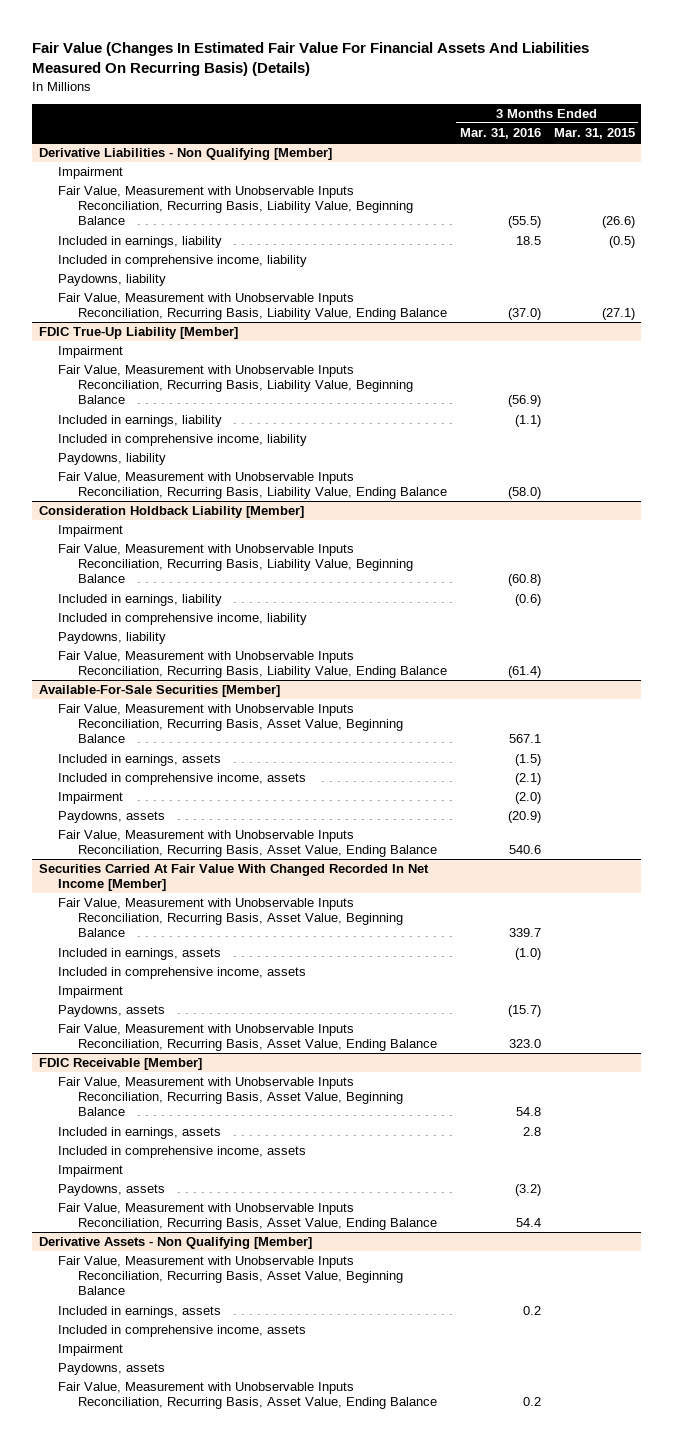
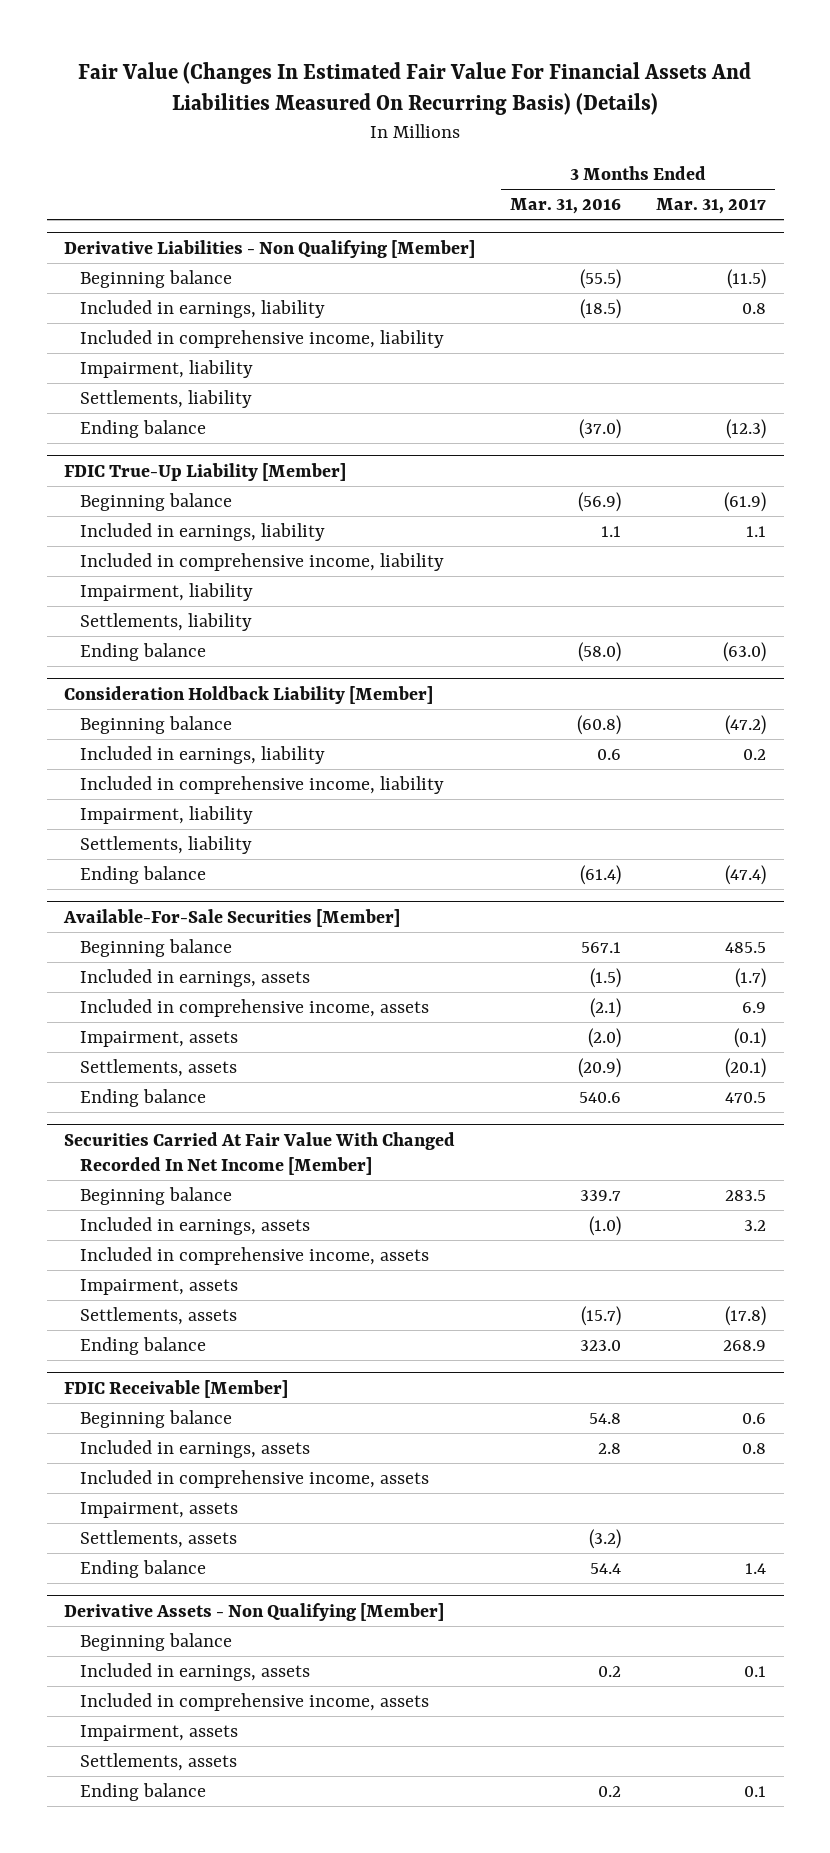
- | 3 Months Ended Mar. 31, 2016 | 3 Months Ended Mar. 31, 2015
+ | 3 Months Ended Mar. 31, 2016 | 3 Months Ended Mar. 31, 2017
@ Derivative Liabilities - Non Qualifying [Member]
- Impairment
- Fair Value, Measurement with Unobservable Inputs Reconciliation, Recurring Basis, Liability Value, Beginning Balance | (55.5) | (26.6)
- Included in earnings, liability | 18.5 | (0.5)
+ Beginning balance | (55.5) | (11.5)
+ Included in earnings, liability | (18.5) | 0.8
- Paydowns, liability
- Fair Value, Measurement with Unobservable Inputs Reconciliation, Recurring Basis, Liability Value, Ending Balance | (37.0) | (27.1)
+ Impairment, liability
+ Settlements, liability
+ Ending balance | (37.0) | (12.3)
@ FDIC True-Up Liability [Member]
- Impairment
- Fair Value, Measurement with Unobservable Inputs Reconciliation, Recurring Basis, Liability Value, Beginning Balance | (56.9) |
- Included in earnings, liability | (1.1) |
+ Beginning balance | (56.9) | (61.9)
+ Included in earnings, liability | 1.1 | 1.1
- Paydowns, liability
- Fair Value, Measurement with Unobservable Inputs Reconciliation, Recurring Basis, Liability Value, Ending Balance | (58.0) |
+ Impairment, liability
+ Settlements, liability
+ Ending balance | (58.0) | (63.0)
@ Consideration Holdback Liability [Member]
- Impairment
- Fair Value, Measurement with Unobservable Inputs Reconciliation, Recurring Basis, Liability Value, Beginning Balance | (60.8) |
- Included in earnings, liability | (0.6) |
+ Beginning balance | (60.8) | (47.2)
+ Included in earnings, liability | 0.6 | 0.2
- Paydowns, liability
- Fair Value, Measurement with Unobservable Inputs Reconciliation, Recurring Basis, Liability Value, Ending Balance | (61.4) |
+ Impairment, liability
+ Settlements, liability
+ Ending balance | (61.4) | (47.4)
@ Available-For-Sale Securities [Member]
- Fair Value, Measurement with Unobservable Inputs Reconciliation, Recurring Basis, Asset Value, Beginning Balance | 567.1 |
+ Beginning balance | 567.1 | 485.5
- Impairment | (2.0) |
- Paydowns, assets | (20.9) |
- Fair Value, Measurement with Unobservable Inputs Reconciliation, Recurring Basis, Asset Value, Ending Balance | 540.6 |
+ Impairment, assets | (2.0) | (0.1)
+ Settlements, assets | (20.9) | (20.1)
+ Ending balance | 540.6 | 470.5
@ Securities Carried At Fair Value With Changed Recorded In Net Income [Member]
- Fair Value, Measurement with Unobservable Inputs Reconciliation, Recurring Basis, Asset Value, Beginning Balance | 339.7 |
+ Beginning balance | 339.7 | 283.5
- Impairment
- Paydowns, assets | (15.7) |
- Fair Value, Measurement with Unobservable Inputs Reconciliation, Recurring Basis, Asset Value, Ending Balance | 323.0 |
+ Impairment, assets
+ Settlements, assets | (15.7) | (17.8)
+ Ending balance | 323.0 | 268.9
@ FDIC Receivable [Member]
- Fair Value, Measurement with Unobservable Inputs Reconciliation, Recurring Basis, Asset Value, Beginning Balance | 54.8 |
+ Beginning balance | 54.8 | 0.6
- Impairment
- Paydowns, assets | (3.2) |
- Fair Value, Measurement with Unobservable Inputs Reconciliation, Recurring Basis, Asset Value, Ending Balance | 54.4 |
+ Impairment, assets
+ Settlements, assets | (3.2) |
+ Ending balance | 54.4 | 1.4
@ Derivative Assets - Non Qualifying [Member]
- Fair Value, Measurement with Unobservable Inputs Reconciliation, Recurring Basis, Asset Value, Beginning Balance
+ Beginning balance
- Impairment
- Paydowns, assets
- Fair Value, Measurement with Unobservable Inputs Reconciliation, Recurring Basis, Asset Value, Ending Balance | 0.2 |
+ Impairment, assets
+ Settlements, assets
+ Ending balance | 0.2 | 0.1

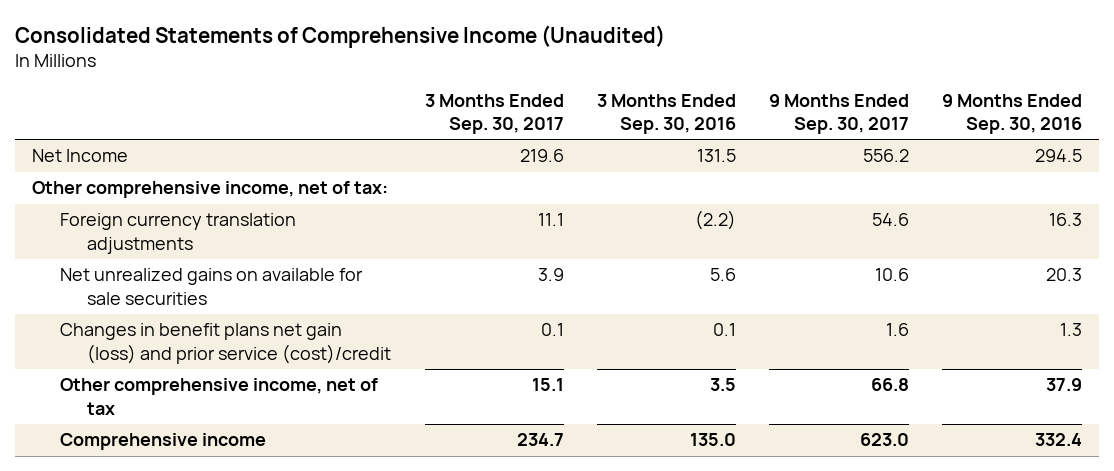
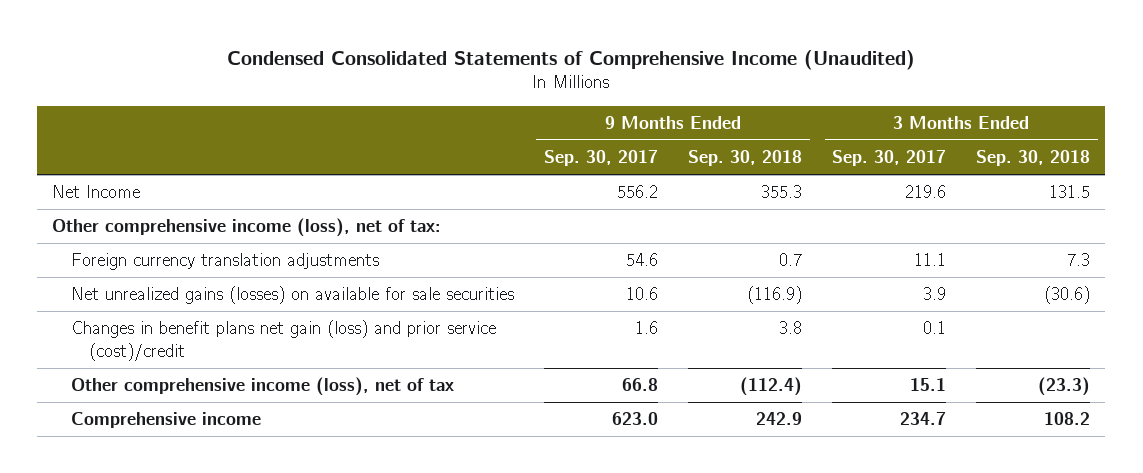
- Consolidated Statements of Comprehensive Income (Unaudited)
+ Condensed Consolidated Statements of Comprehensive Income (Unaudited)
- | 3 Months Ended Sep. 30, 2017 | 3 Months Ended Sep. 30, 2016 | 9 Months Ended Sep. 30, 2017 | 9 Months Ended Sep. 30, 2016
+ | 9 Months Ended Sep. 30, 2017 | 9 Months Ended Sep. 30, 2018 | 3 Months Ended Sep. 30, 2017 | 3 Months Ended Sep. 30, 2018
- Other comprehensive income, net of tax:
+ Other comprehensive income (loss), net of tax:
- Net unrealized gains on available for sale securities | 3.9 | 5.6 | 10.6 | 20.3
+ Net unrealized gains (losses) on available for sale securities | 10.6 | (116.9) | 3.9 | (30.6)
- Other comprehensive income, net of tax | 15.1 | 3.5 | 66.8 | 37.9
+ Other comprehensive income (loss), net of tax | 66.8 | (112.4) | 15.1 | (23.3)

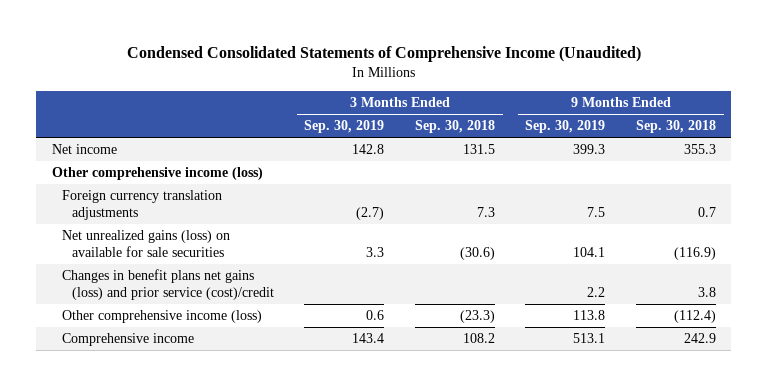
- | 9 Months Ended Sep. 30, 2017 | 9 Months Ended Sep. 30, 2018 | 3 Months Ended Sep. 30, 2017 | 3 Months Ended Sep. 30, 2018
+ | 3 Months Ended Sep. 30, 2019 | 3 Months Ended Sep. 30, 2018 | 9 Months Ended Sep. 30, 2019 | 9 Months Ended Sep. 30, 2018
- Net Income | 556.2 | 355.3 | 219.6 | 131.5
- Other comprehensive income (loss), net of tax:
+ Net income | 142.8 | 131.5 | 399.3 | 355.3
+ Other comprehensive income (loss)
- Net unrealized gains (losses) on available for sale securities | 10.6 | (116.9) | 3.9 | (30.6)
- Changes in benefit plans net gain (loss) and prior service (cost)/credit | 1.6 | 3.8 | 0.1 |
- Other comprehensive income (loss), net of tax | 66.8 | (112.4) | 15.1 | (23.3)
+ Net unrealized gains (loss) on available for sale securities | 3.3 | (30.6) | 104.1 | (116.9)
+ Changes in benefit plans net gains (loss) and prior service (cost)/credit | | | 2.2 | 3.8
+ Other comprehensive income (loss) | 0.6 | (23.3) | 113.8 | (112.4)

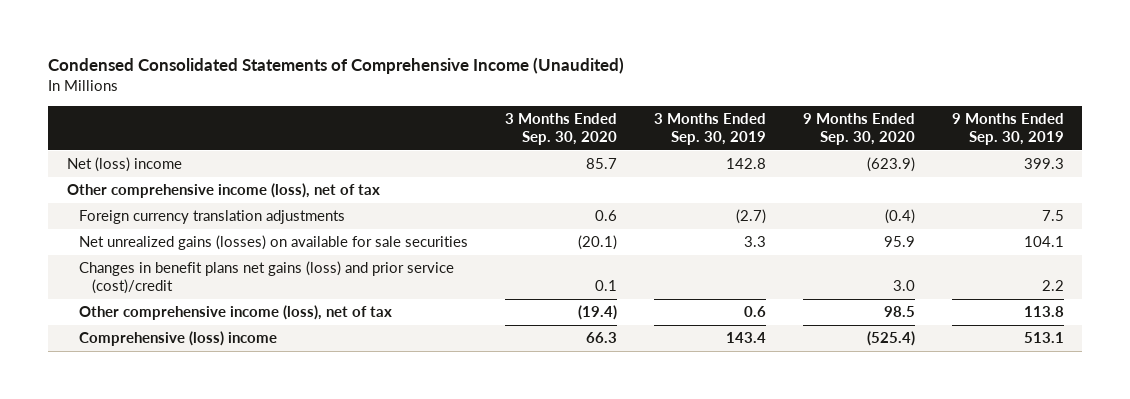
- | 3 Months Ended Sep. 30, 2019 | 3 Months Ended Sep. 30, 2018 | 9 Months Ended Sep. 30, 2019 | 9 Months Ended Sep. 30, 2018
+ | 3 Months Ended Sep. 30, 2020 | 3 Months Ended Sep. 30, 2019 | 9 Months Ended Sep. 30, 2020 | 9 Months Ended Sep. 30, 2019
- Net income | 142.8 | 131.5 | 399.3 | 355.3
- Other comprehensive income (loss)
+ Net (loss) income | 85.7 | 142.8 | (623.9) | 399.3
+ Other comprehensive income (loss), net of tax
- Net unrealized gains (loss) on available for sale securities | 3.3 | (30.6) | 104.1 | (116.9)
+ Net unrealized gains (losses) on available for sale securities | (20.1) | 3.3 | 95.9 | 104.1
- Other comprehensive income (loss) | 0.6 | (23.3) | 113.8 | (112.4)
- Comprehensive income | 143.4 | 108.2 | 513.1 | 242.9
+ Other comprehensive income (loss), net of tax | (19.4) | 0.6 | 98.5 | 113.8
+ Comprehensive (loss) income | 66.3 | 143.4 | (525.4) | 513.1

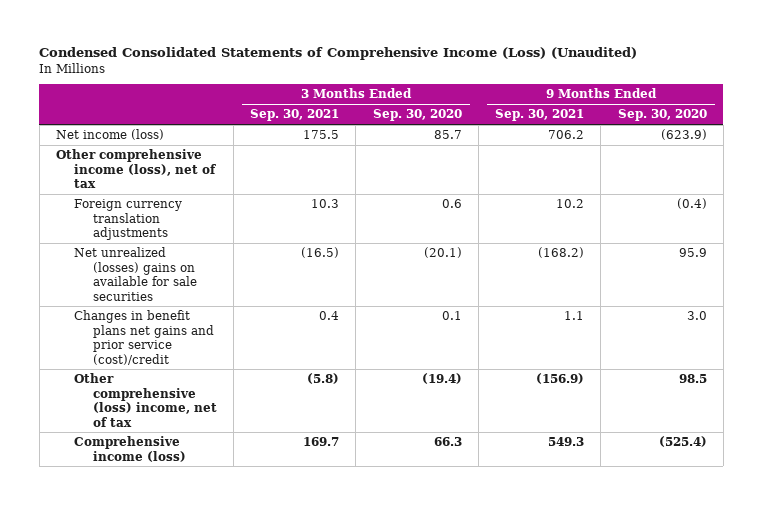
- Condensed Consolidated Statements of Comprehensive Income (Unaudited)
+ Condensed Consolidated Statements of Comprehensive Income (Loss) (Unaudited)
- | 3 Months Ended Sep. 30, 2020 | 3 Months Ended Sep. 30, 2019 | 9 Months Ended Sep. 30, 2020 | 9 Months Ended Sep. 30, 2019
+ | 3 Months Ended Sep. 30, 2021 | 3 Months Ended Sep. 30, 2020 | 9 Months Ended Sep. 30, 2021 | 9 Months Ended Sep. 30, 2020
- Net (loss) income | 85.7 | 142.8 | (623.9) | 399.3
+ Net income (loss) | 175.5 | 85.7 | 706.2 | (623.9)
- Net unrealized gains (losses) on available for sale securities | (20.1) | 3.3 | 95.9 | 104.1
- Changes in benefit plans net gains (loss) and prior service (cost)/credit | 0.1 | | 3.0 | 2.2
- Other comprehensive income (loss), net of tax | (19.4) | 0.6 | 98.5 | 113.8
- Comprehensive (loss) income | 66.3 | 143.4 | (525.4) | 513.1
+ Net unrealized (losses) gains on available for sale securities | (16.5) | (20.1) | (168.2) | 95.9
+ Changes in benefit plans net gains and prior service (cost)/credit | 0.4 | 0.1 | 1.1 | 3.0
+ Other comprehensive (loss) income, net of tax | (5.8) | (19.4) | (156.9) | 98.5
+ Comprehensive income (loss) | 169.7 | 66.3 | 549.3 | (525.4)

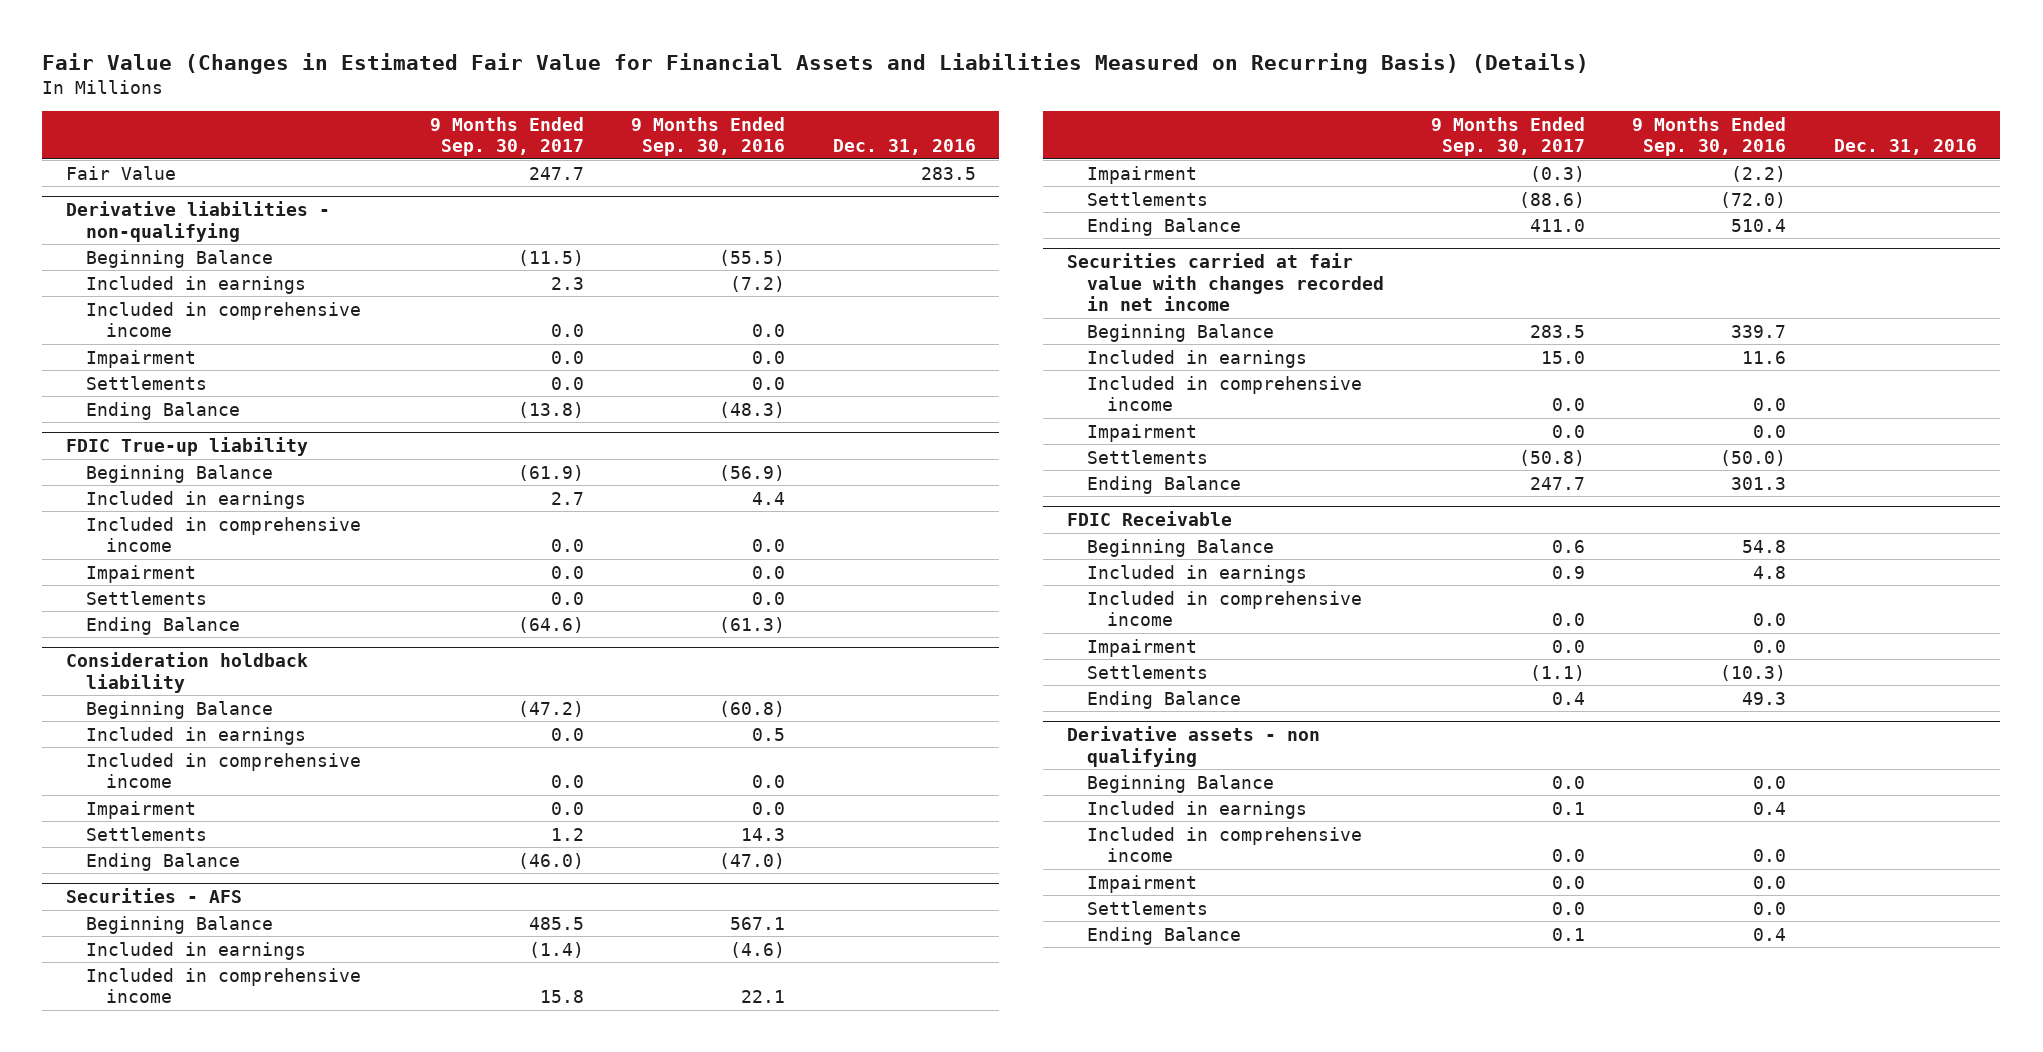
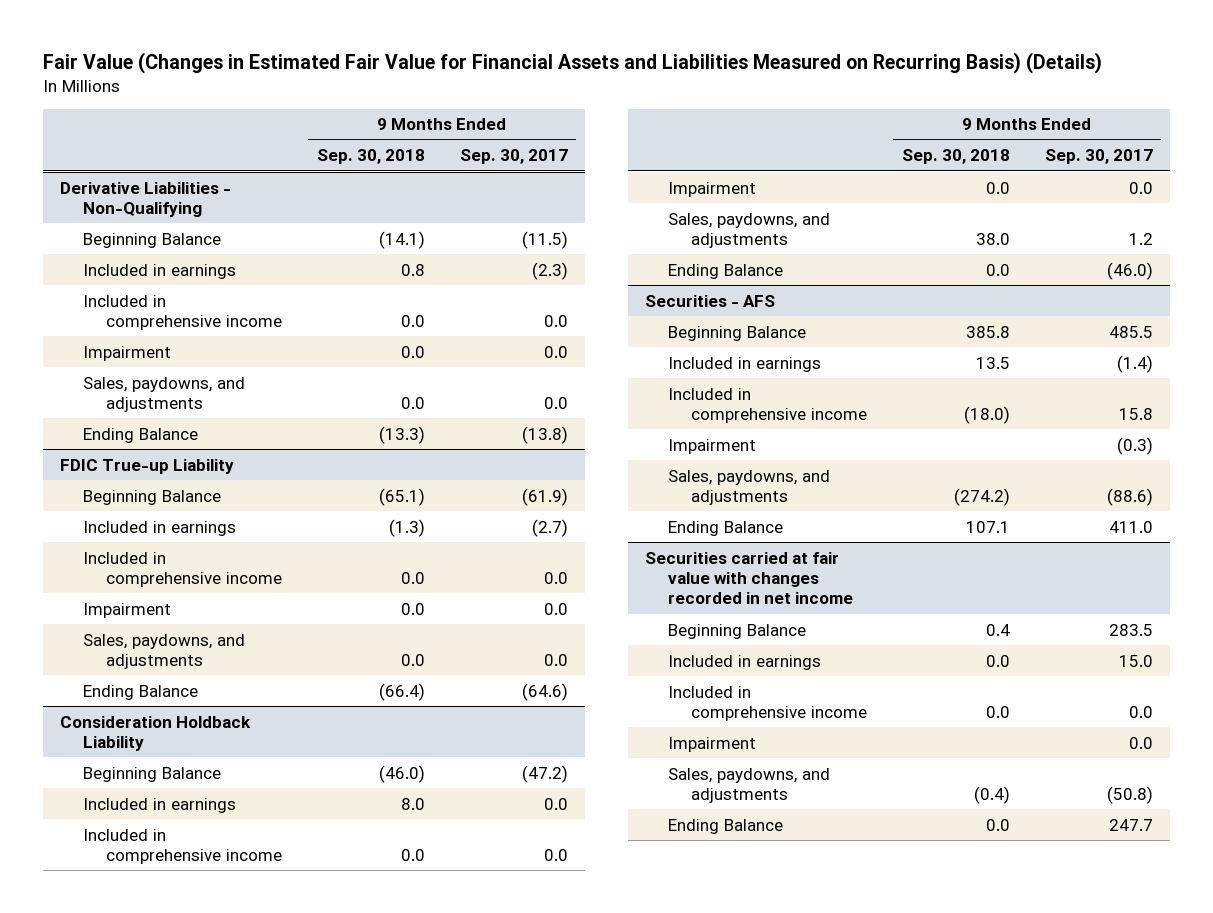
- | 9 Months Ended Sep. 30, 2017 | 9 Months Ended Sep. 30, 2016 | Dec. 31, 2016
+ | 9 Months Ended Sep. 30, 2018 | 9 Months Ended Sep. 30, 2017
- Fair Value | 247.7 | | 283.5
- Derivative liabilities - non-qualifying
+ Derivative Liabilities - Non-Qualifying
- Included in earnings | 2.3 | (7.2) |
+ Included in earnings | 0.8 | (2.3)
- Settlements | 0.0 | 0.0 |
+ Sales, paydowns, and adjustments | 0.0 | 0.0
- FDIC True-up liability
+ FDIC True-up Liability
- Included in earnings | 2.7 | 4.4 |
+ Included in earnings | (1.3) | (2.7)
- Settlements | 0.0 | 0.0 |
+ Sales, paydowns, and adjustments | 0.0 | 0.0
- Consideration holdback liability
+ Consideration Holdback Liability
- Settlements | 1.2 | 14.3 |
+ Sales, paydowns, and adjustments | 38.0 | 1.2
@ Securities - AFS
- Settlements | (88.6) | (72.0) |
+ Sales, paydowns, and adjustments | (274.2) | (88.6)
@ Securities carried at fair value with changes recorded in net income
- Settlements | (50.8) | (50.0) |
+ Sales, paydowns, and adjustments | (0.4) | (50.8)
- FDIC Receivable
- Beginning Balance | 0.6 | 54.8 |
- Included in earnings | 0.9 | 4.8 |
- Included in comprehensive income | 0.0 | 0.0 |
- Impairment | 0.0 | 0.0 |
- Settlements | (1.1) | (10.3) |
- Ending Balance | 0.4 | 49.3 |
- Derivative assets - non qualifying
- Beginning Balance | 0.0 | 0.0 |
- Included in earnings | 0.1 | 0.4 |
- Included in comprehensive income | 0.0 | 0.0 |
- Impairment | 0.0 | 0.0 |
- Settlements | 0.0 | 0.0 |
- Ending Balance | 0.1 | 0.4 |

